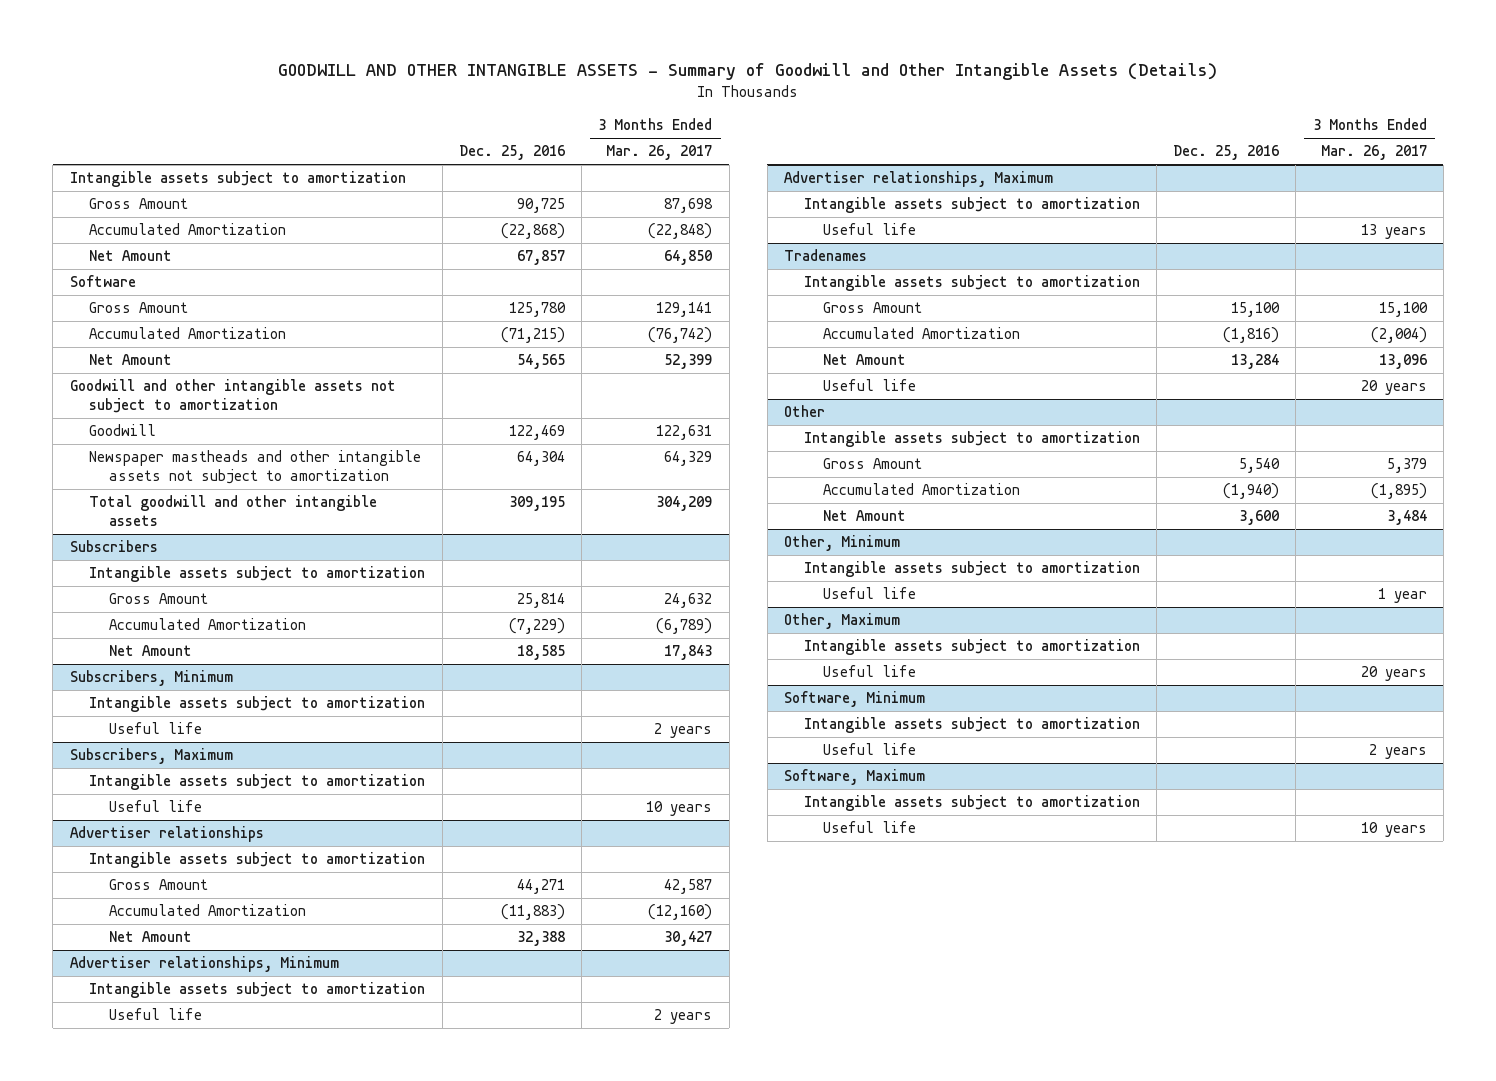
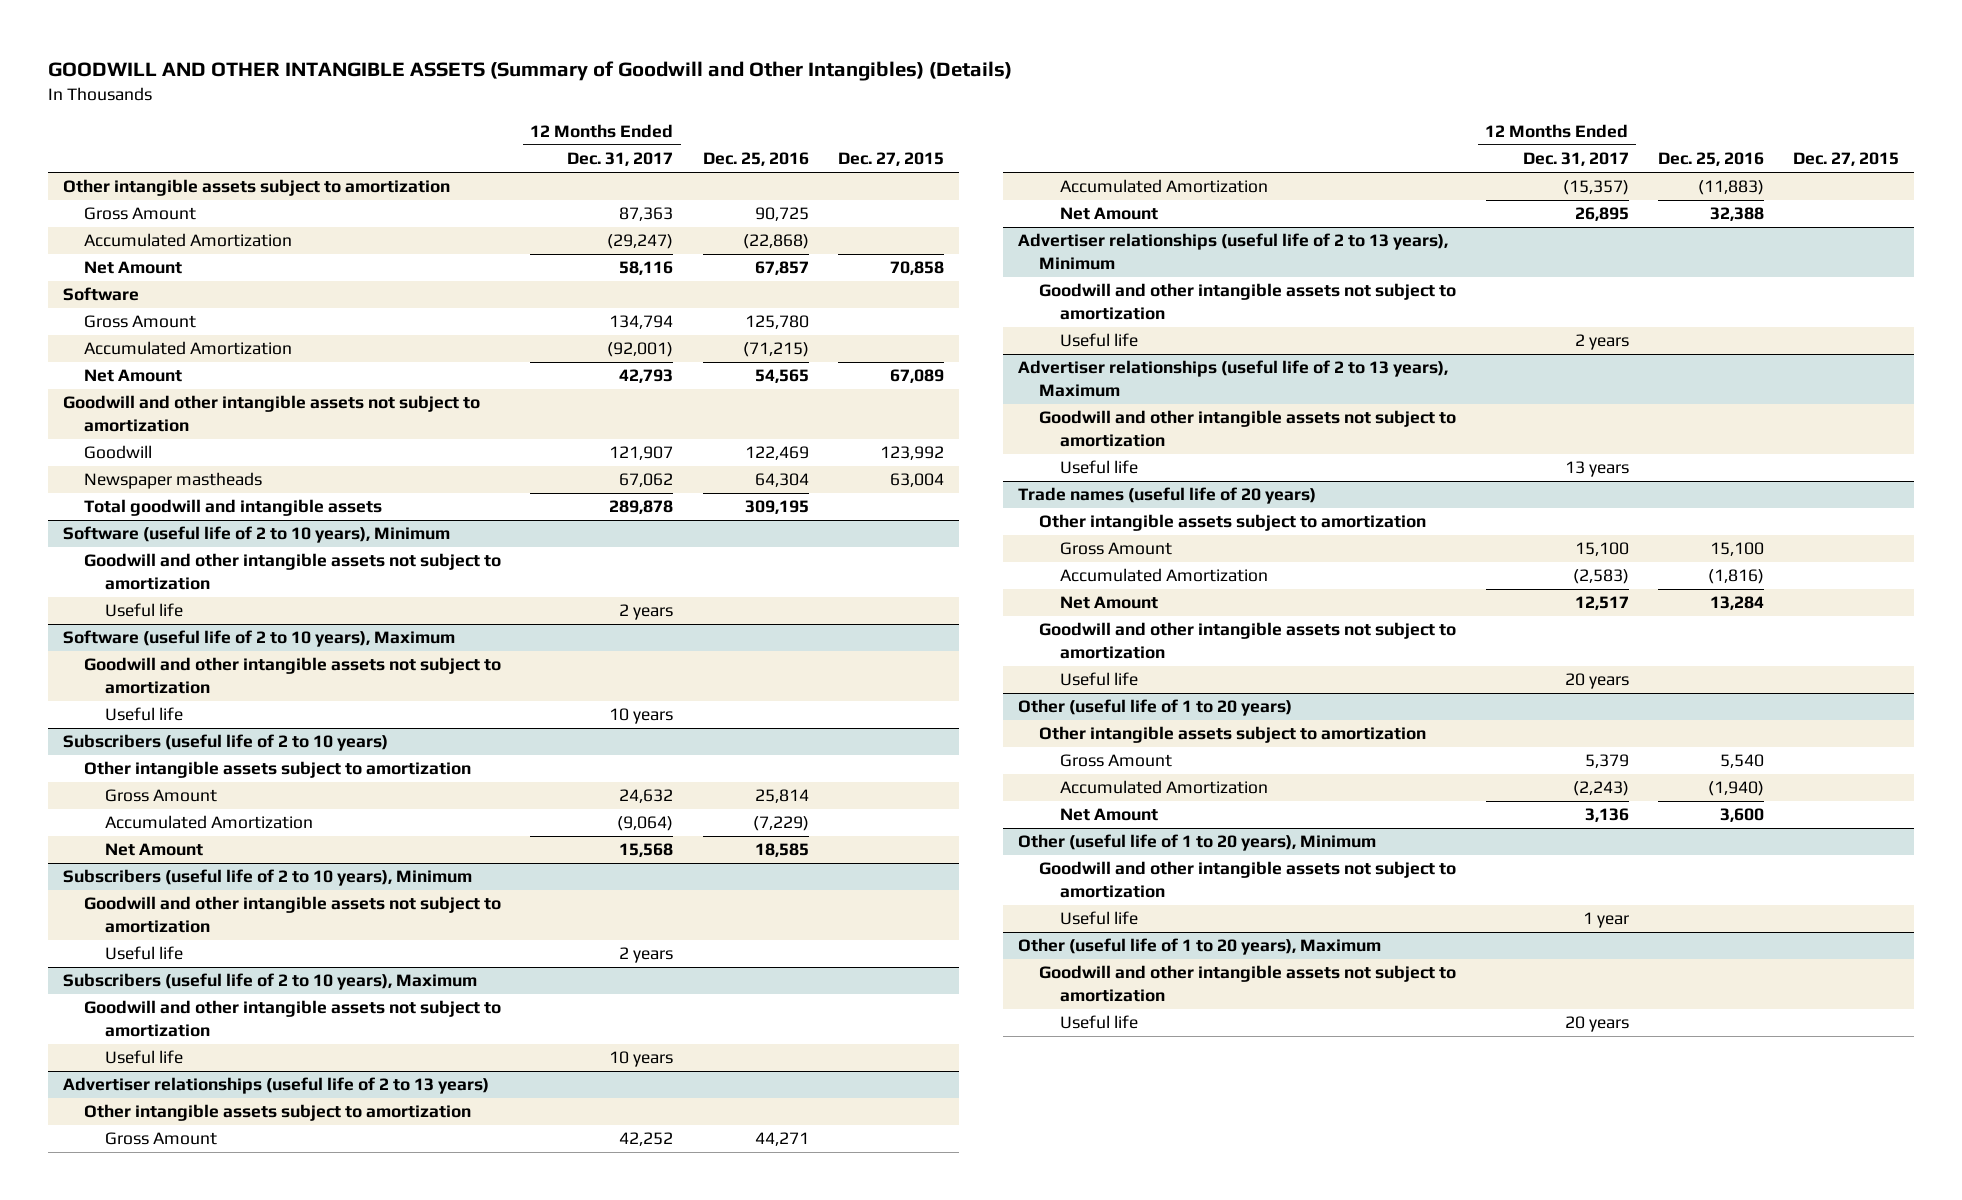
- GOODWILL AND OTHER INTANGIBLE ASSETS - Summary of Goodwill and Other Intangible Assets (Details)
+ GOODWILL AND OTHER INTANGIBLE ASSETS (Summary of Goodwill and Other Intangibles) (Details)
- | Dec. 25, 2016 | 3 Months Ended Mar. 26, 2017
+ | 12 Months Ended Dec. 31, 2017 | Dec. 25, 2016 | Dec. 27, 2015
- Intangible assets subject to amortization
+ Other intangible assets subject to amortization
- Newspaper mastheads and other intangible assets not subject to amortization | 64,304 | 64,329
- Total goodwill and other intangible assets | 309,195 | 304,209
- Subscribers
- Intangible assets subject to amortization
+ Newspaper mastheads | 67,062 | 64,304 | 63,004
+ Total goodwill and intangible assets | 289,878 | 309,195 |
+ Software (useful life of 2 to 10 years), Minimum
+ Goodwill and other intangible assets not subject to amortization
+ Useful life | 2 years | |
+ Software (useful life of 2 to 10 years), Maximum
+ Goodwill and other intangible assets not subject to amortization
+ Useful life | 10 years | |
+ Subscribers (useful life of 2 to 10 years)
+ Other intangible assets subject to amortization
- Subscribers, Minimum
- Intangible assets subject to amortization
+ Subscribers (useful life of 2 to 10 years), Minimum
+ Goodwill and other intangible assets not subject to amortization
- Subscribers, Maximum
- Intangible assets subject to amortization
+ Subscribers (useful life of 2 to 10 years), Maximum
+ Goodwill and other intangible assets not subject to amortization
- Advertiser relationships
- Intangible assets subject to amortization
+ Advertiser relationships (useful life of 2 to 13 years)
+ Other intangible assets subject to amortization
- Advertiser relationships, Minimum
- Intangible assets subject to amortization
+ Advertiser relationships (useful life of 2 to 13 years), Minimum
+ Goodwill and other intangible assets not subject to amortization
- Advertiser relationships, Maximum
- Intangible assets subject to amortization
+ Advertiser relationships (useful life of 2 to 13 years), Maximum
+ Goodwill and other intangible assets not subject to amortization
- Tradenames
- Intangible assets subject to amortization
+ Trade names (useful life of 20 years)
+ Other intangible assets subject to amortization
+ Goodwill and other intangible assets not subject to amortization
- Other
- Intangible assets subject to amortization
+ Other (useful life of 1 to 20 years)
+ Other intangible assets subject to amortization
- Other, Minimum
- Intangible assets subject to amortization
- Useful life | | 1 year
- Other, Maximum
- Intangible assets subject to amortization
- Useful life | | 20 years
- Software, Minimum
- Intangible assets subject to amortization
+ Other (useful life of 1 to 20 years), Minimum
+ Goodwill and other intangible assets not subject to amortization
- Software, Maximum
- Intangible assets subject to amortization
+ Other (useful life of 1 to 20 years), Maximum
+ Goodwill and other intangible assets not subject to amortization

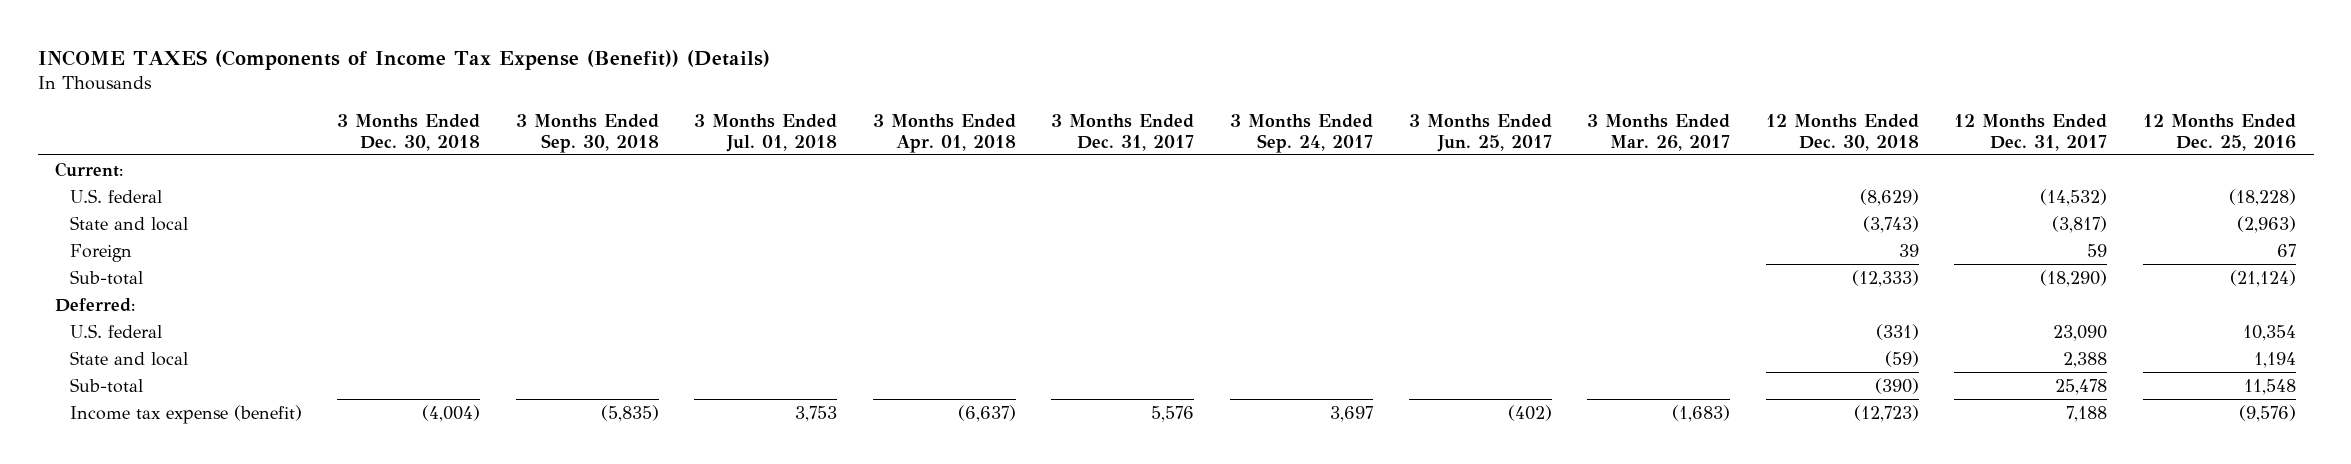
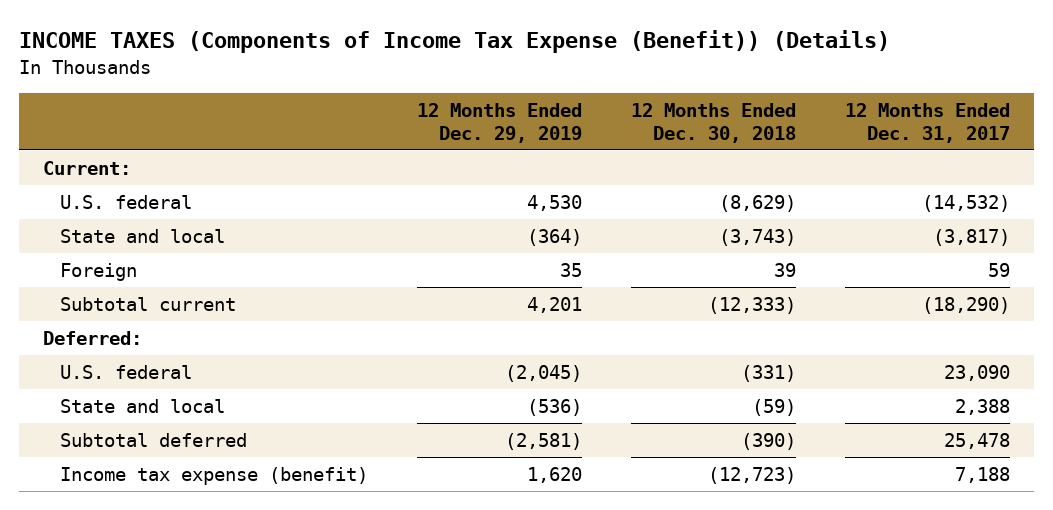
- | 3 Months Ended Dec. 30, 2018 | 3 Months Ended Sep. 30, 2018 | 3 Months Ended Jul. 01, 2018 | 3 Months Ended Apr. 01, 2018 | 3 Months Ended Dec. 31, 2017 | 3 Months Ended Sep. 24, 2017 | 3 Months Ended Jun. 25, 2017 | 3 Months Ended Mar. 26, 2017 | 12 Months Ended Dec. 30, 2018 | 12 Months Ended Dec. 31, 2017 | 12 Months Ended Dec. 25, 2016
+ | 12 Months Ended Dec. 29, 2019 | 12 Months Ended Dec. 30, 2018 | 12 Months Ended Dec. 31, 2017
- Sub-total | | | | | | | | | (12,333) | (18,290) | (21,124)
+ Subtotal current | 4,201 | (12,333) | (18,290)
- Sub-total | | | | | | | | | (390) | 25,478 | 11,548
+ Subtotal deferred | (2,581) | (390) | 25,478

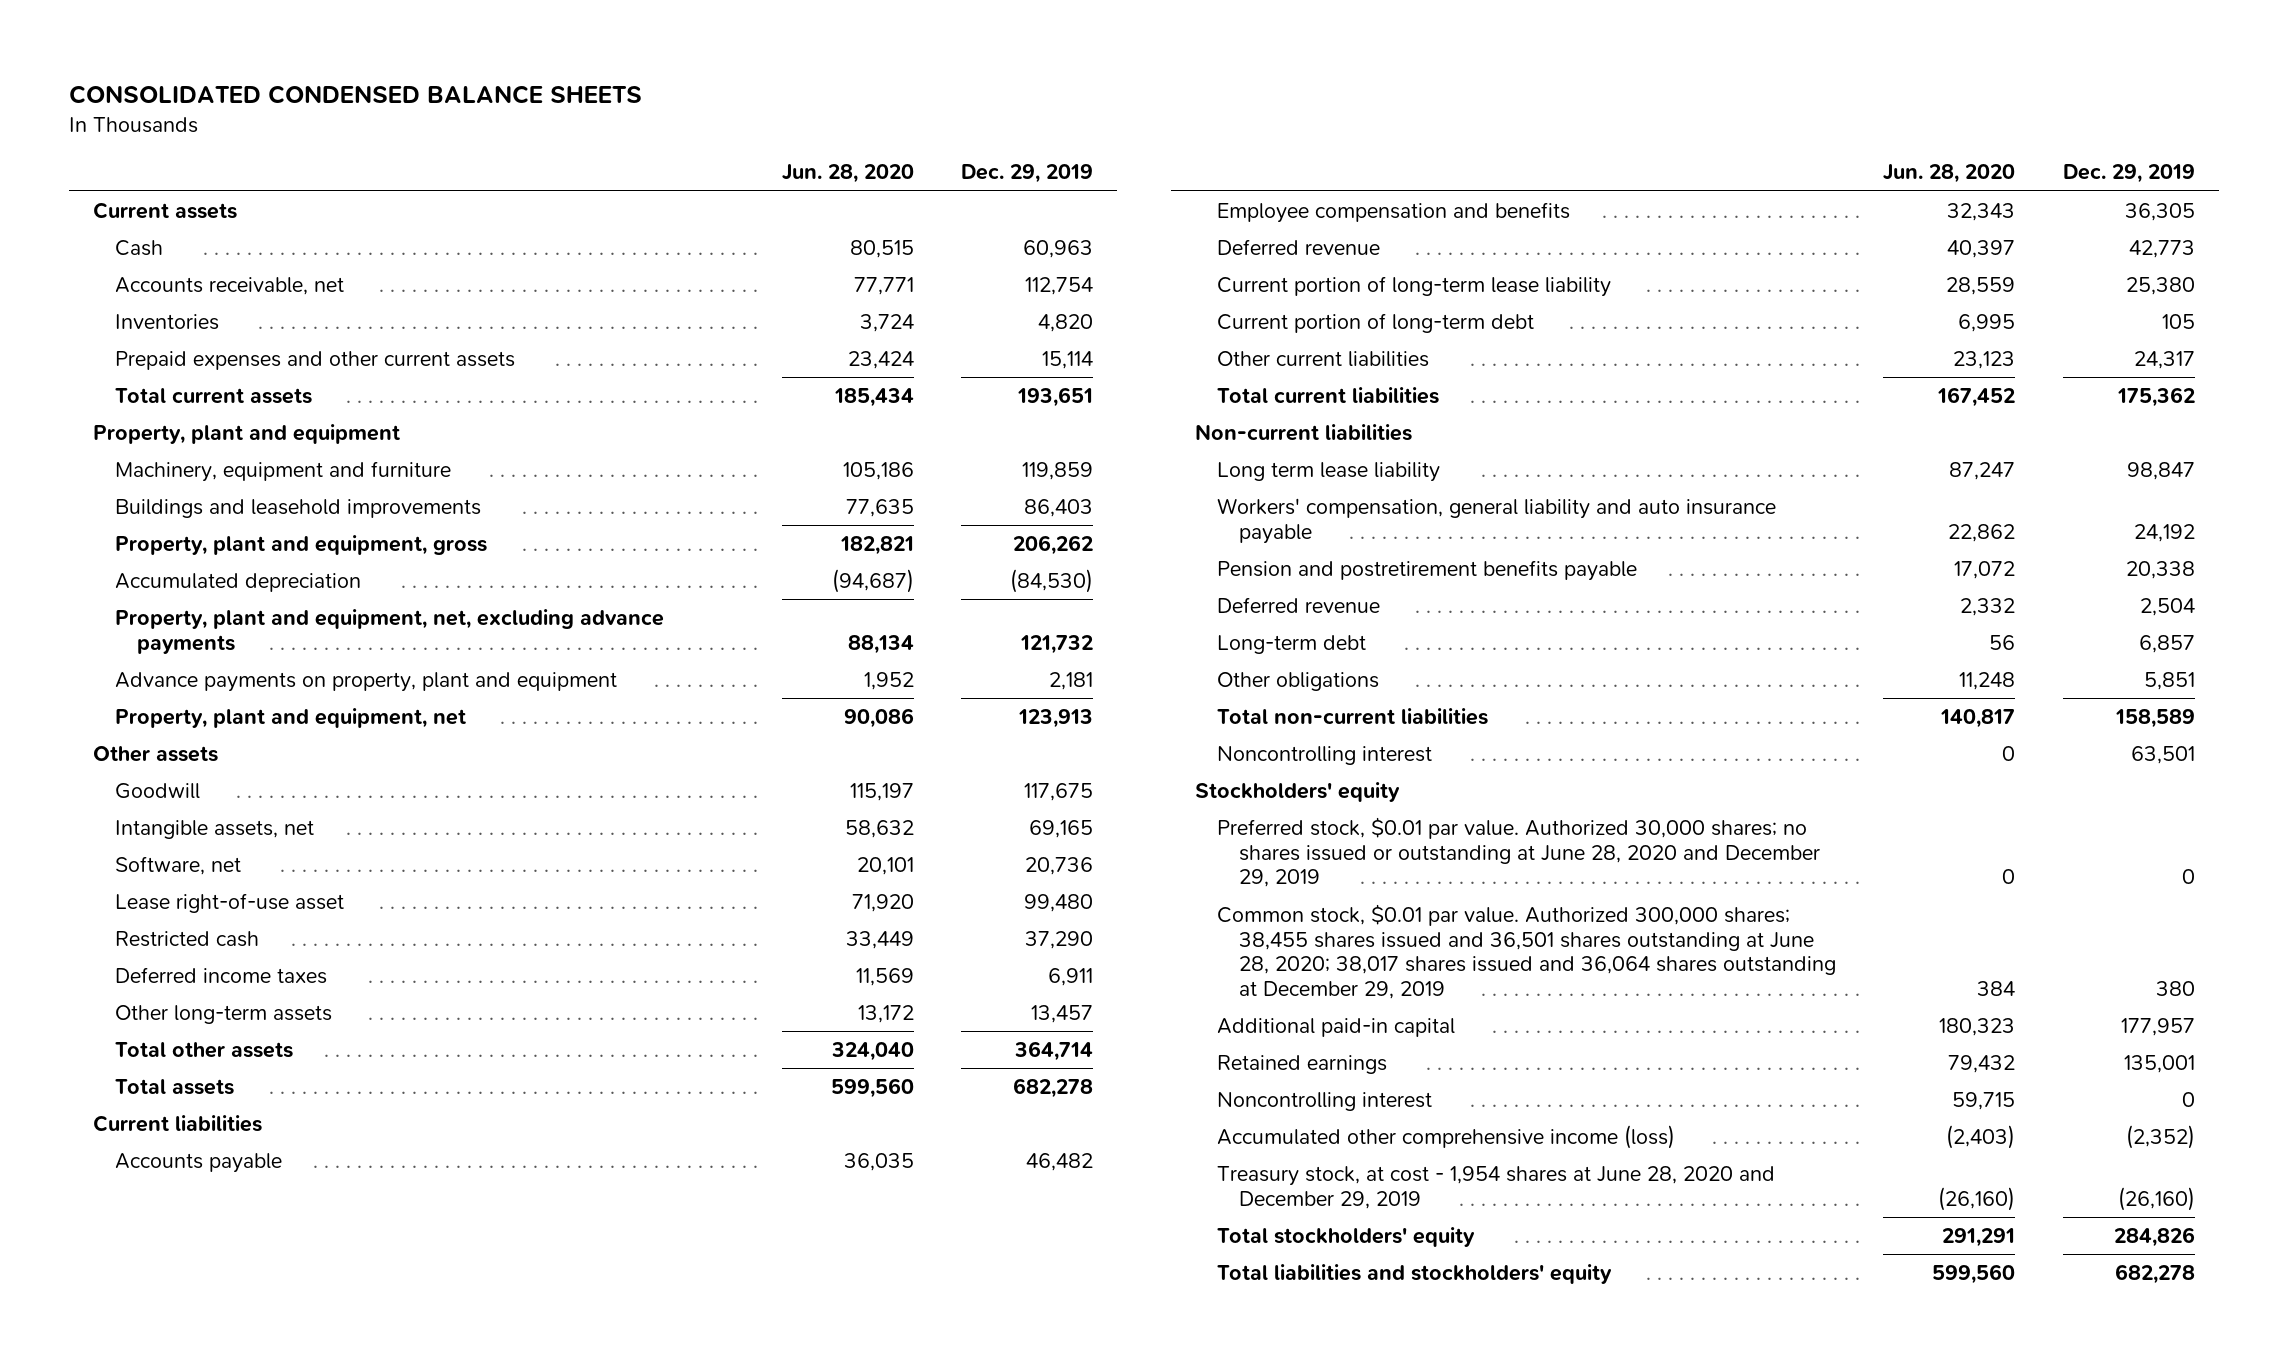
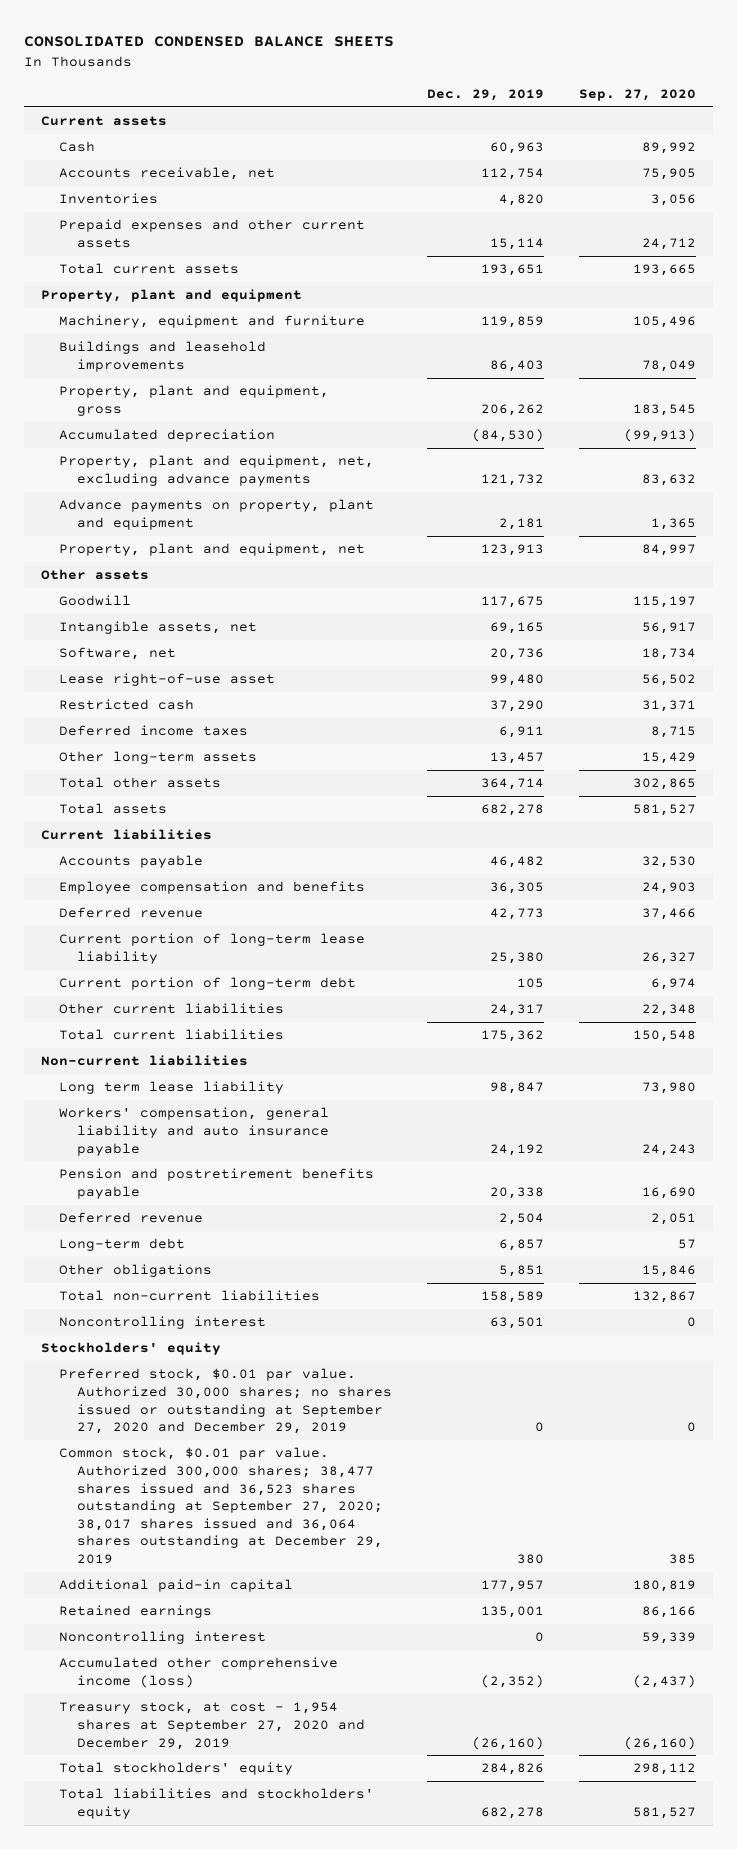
- | Jun. 28, 2020 | Dec. 29, 2019
+ | Dec. 29, 2019 | Sep. 27, 2020
- Preferred stock, $0.01 par value. Authorized 30,000 shares; no shares issued or outstanding at June 28, 2020 and December 29, 2019 | 0 | 0
- Common stock, $0.01 par value. Authorized 300,000 shares; 38,455 shares issued and 36,501 shares outstanding at June 28, 2020; 38,017 shares issued and 36,064 shares outstanding at December 29, 2019 | 384 | 380
+ Preferred stock, $0.01 par value. Authorized 30,000 shares; no shares issued or outstanding at September 27, 2020 and December 29, 2019 | 0 | 0
+ Common stock, $0.01 par value. Authorized 300,000 shares; 38,477 shares issued and 36,523 shares outstanding at September 27, 2020; 38,017 shares issued and 36,064 shares outstanding at December 29, 2019 | 380 | 385
- Treasury stock, at cost - 1,954 shares at June 28, 2020 and December 29, 2019 | (26,160) | (26,160)
+ Treasury stock, at cost - 1,954 shares at September 27, 2020 and December 29, 2019 | (26,160) | (26,160)

